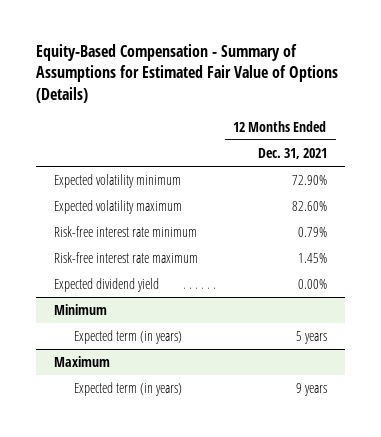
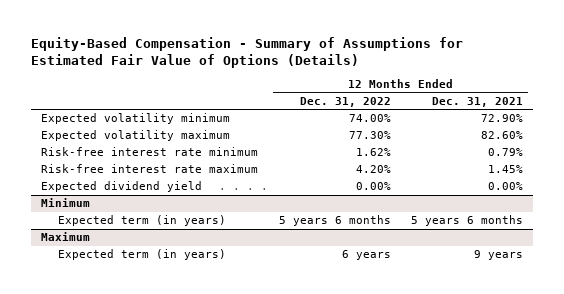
- | 12 Months Ended Dec. 31, 2021
+ | 12 Months Ended Dec. 31, 2022 | 12 Months Ended Dec. 31, 2021
@ Minimum
- Expected term (in years) | 5 years
+ Expected term (in years) | 5 years 6 months | 5 years 6 months

